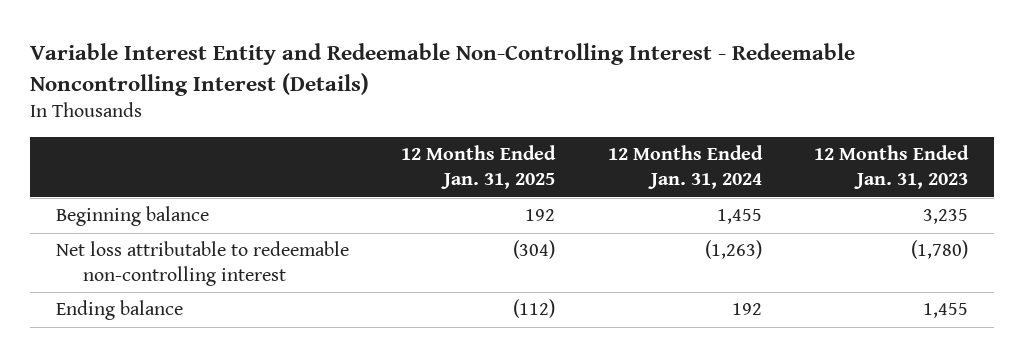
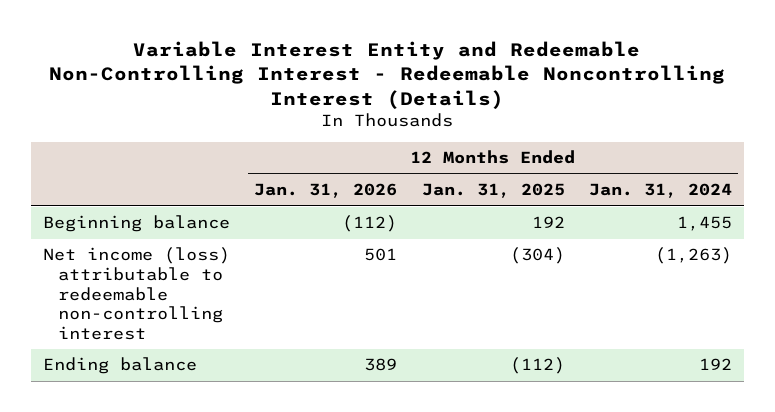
- | 12 Months Ended Jan. 31, 2025 | 12 Months Ended Jan. 31, 2024 | 12 Months Ended Jan. 31, 2023
+ | 12 Months Ended Jan. 31, 2026 | 12 Months Ended Jan. 31, 2025 | 12 Months Ended Jan. 31, 2024
- Net loss attributable to redeemable non-controlling interest | (304) | (1,263) | (1,780)
+ Net income (loss) attributable to redeemable non-controlling interest | 501 | (304) | (1,263)

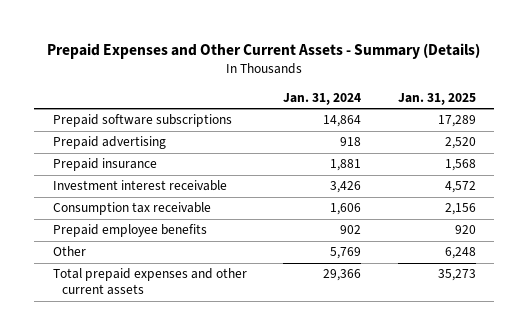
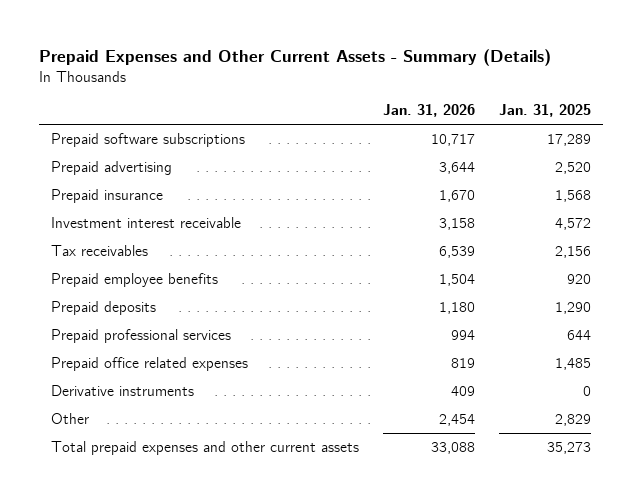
- | Jan. 31, 2024 | Jan. 31, 2025
+ | Jan. 31, 2026 | Jan. 31, 2025
- Consumption tax receivable | 1,606 | 2,156
+ Tax receivables | 6,539 | 2,156
- Other | 5,769 | 6,248
+ Prepaid deposits | 1,180 | 1,290
+ Prepaid professional services | 994 | 644
+ Prepaid office related expenses | 819 | 1,485
+ Derivative instruments | 409 | 0
+ Other | 2,454 | 2,829

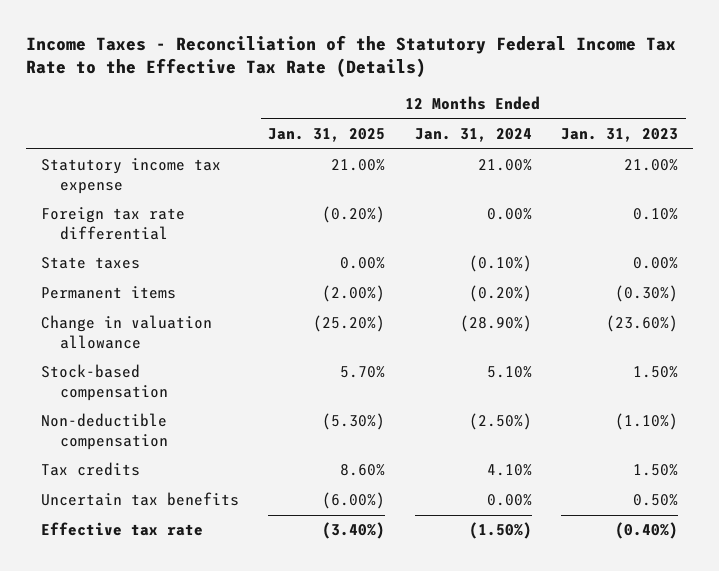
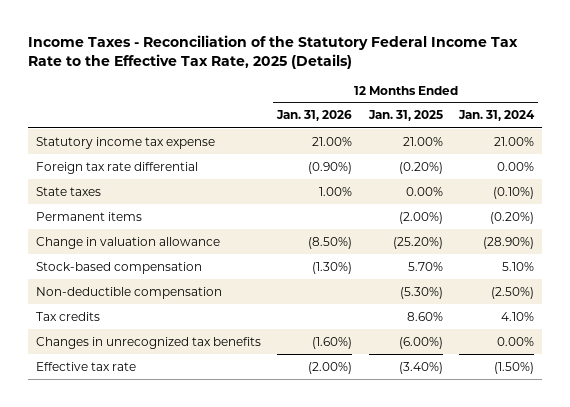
- Income Taxes - Reconciliation of the Statutory Federal Income Tax Rate to the Effective Tax Rate (Details)
+ Income Taxes - Reconciliation of the Statutory Federal Income Tax Rate to the Effective Tax Rate, 2025 (Details)
- | 12 Months Ended Jan. 31, 2025 | 12 Months Ended Jan. 31, 2024 | 12 Months Ended Jan. 31, 2023
+ | 12 Months Ended Jan. 31, 2026 | 12 Months Ended Jan. 31, 2025 | 12 Months Ended Jan. 31, 2024
- Uncertain tax benefits | (6.00%) | 0.00% | 0.50%
+ Changes in unrecognized tax benefits | (1.60%) | (6.00%) | 0.00%

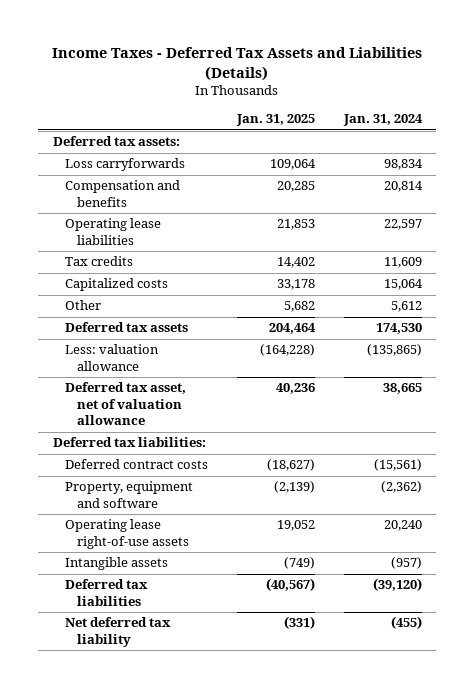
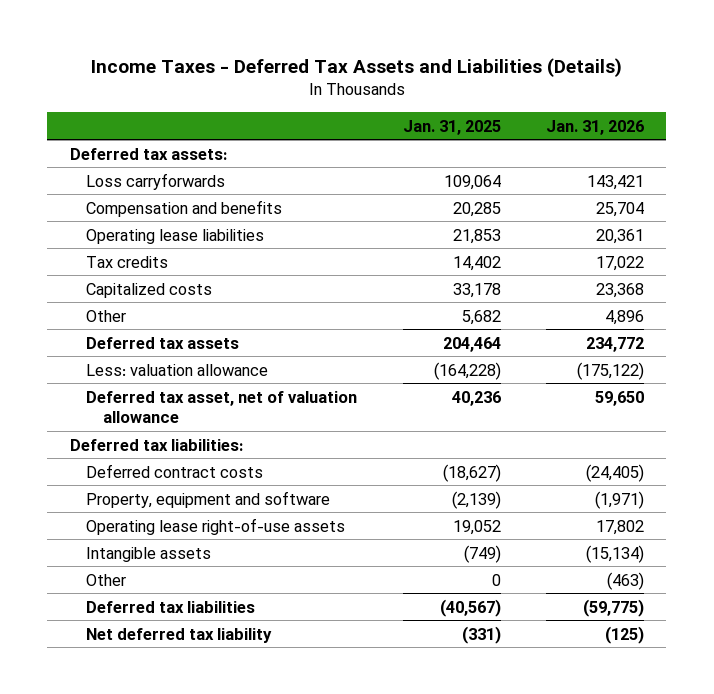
- | Jan. 31, 2025 | Jan. 31, 2024
+ | Jan. 31, 2025 | Jan. 31, 2026
+ Other | 0 | (463)

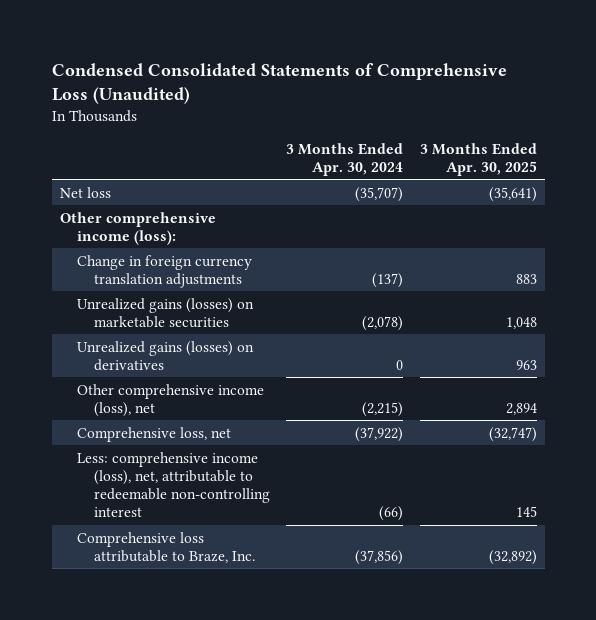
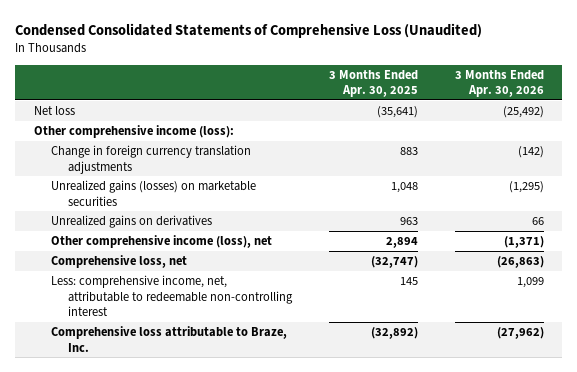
- | 3 Months Ended Apr. 30, 2024 | 3 Months Ended Apr. 30, 2025
+ | 3 Months Ended Apr. 30, 2025 | 3 Months Ended Apr. 30, 2026
- Unrealized gains (losses) on derivatives | 0 | 963
+ Unrealized gains on derivatives | 963 | 66
- Less: comprehensive income (loss), net, attributable to redeemable non-controlling interest | (66) | 145
+ Less: comprehensive income, net, attributable to redeemable non-controlling interest | 145 | 1,099

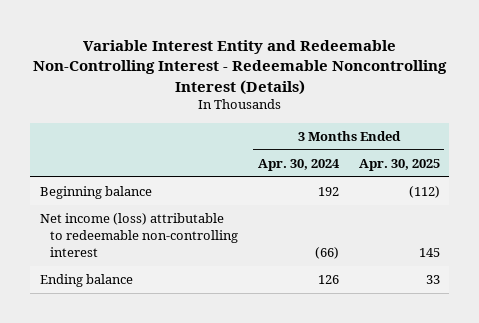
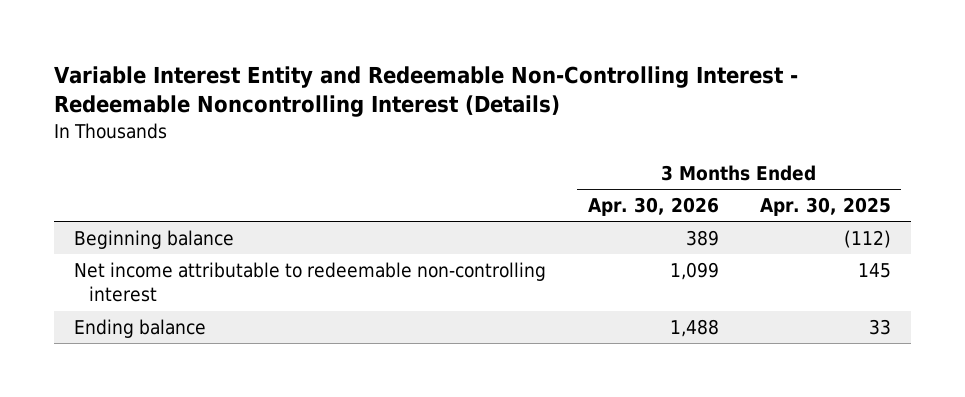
- | 3 Months Ended Apr. 30, 2024 | 3 Months Ended Apr. 30, 2025
+ | 3 Months Ended Apr. 30, 2026 | 3 Months Ended Apr. 30, 2025
- Net income (loss) attributable to redeemable non-controlling interest | (66) | 145
+ Net income attributable to redeemable non-controlling interest | 1,099 | 145

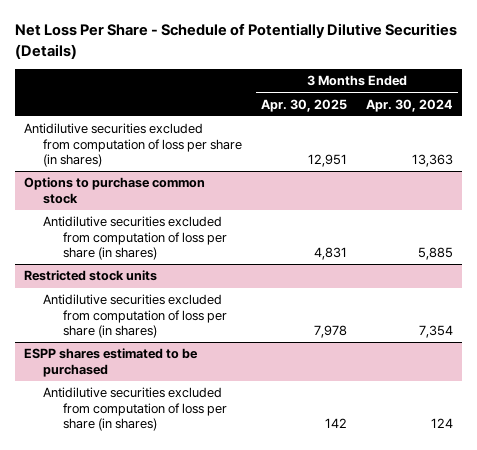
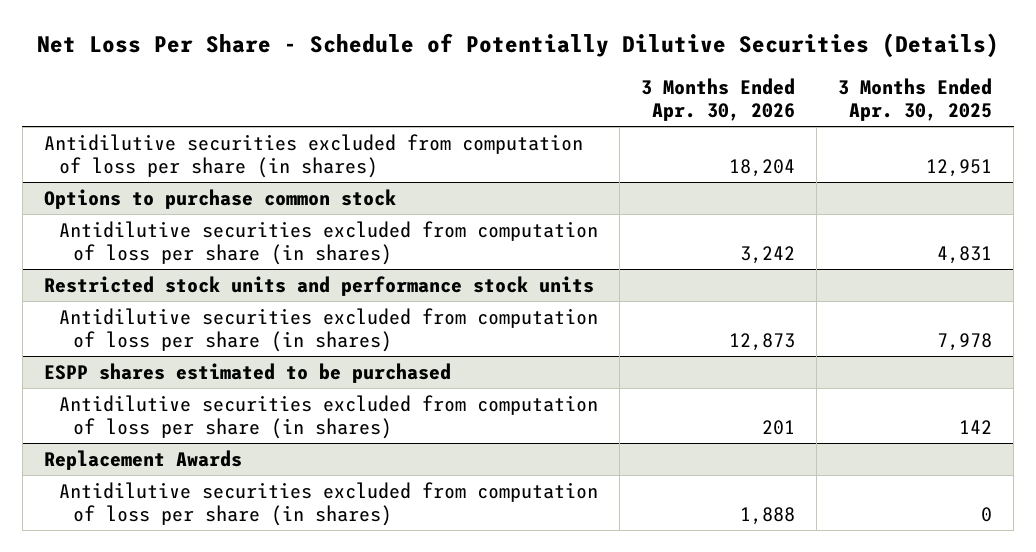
- | 3 Months Ended Apr. 30, 2025 | 3 Months Ended Apr. 30, 2024
+ | 3 Months Ended Apr. 30, 2026 | 3 Months Ended Apr. 30, 2025
- Restricted stock units
+ Restricted stock units and performance stock units
+ Replacement Awards
+ Antidilutive securities excluded from computation of loss per share (in shares) | 1,888 | 0

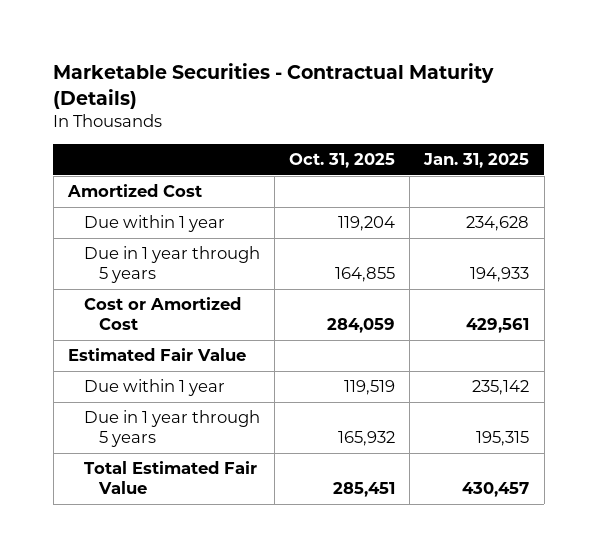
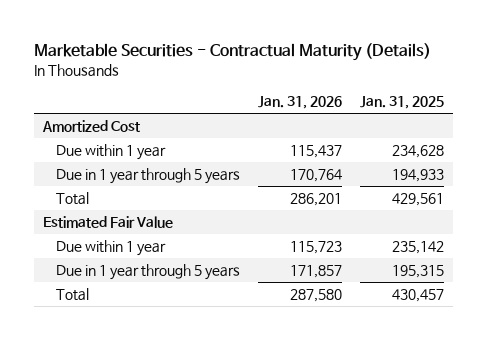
- | Oct. 31, 2025 | Jan. 31, 2025
+ | Jan. 31, 2026 | Jan. 31, 2025
- Cost or Amortized Cost | 284,059 | 429,561
+ Total | 286,201 | 429,561
- Total Estimated Fair Value | 285,451 | 430,457
+ Total | 287,580 | 430,457

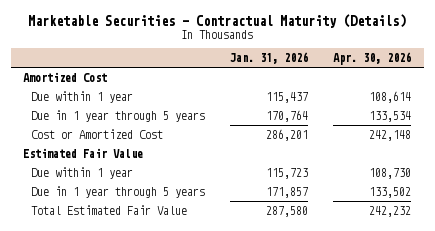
- | Jan. 31, 2026 | Jan. 31, 2025
+ | Jan. 31, 2026 | Apr. 30, 2026
- Total | 286,201 | 429,561
+ Cost or Amortized Cost | 286,201 | 242,148
- Total | 287,580 | 430,457
+ Total Estimated Fair Value | 287,580 | 242,232

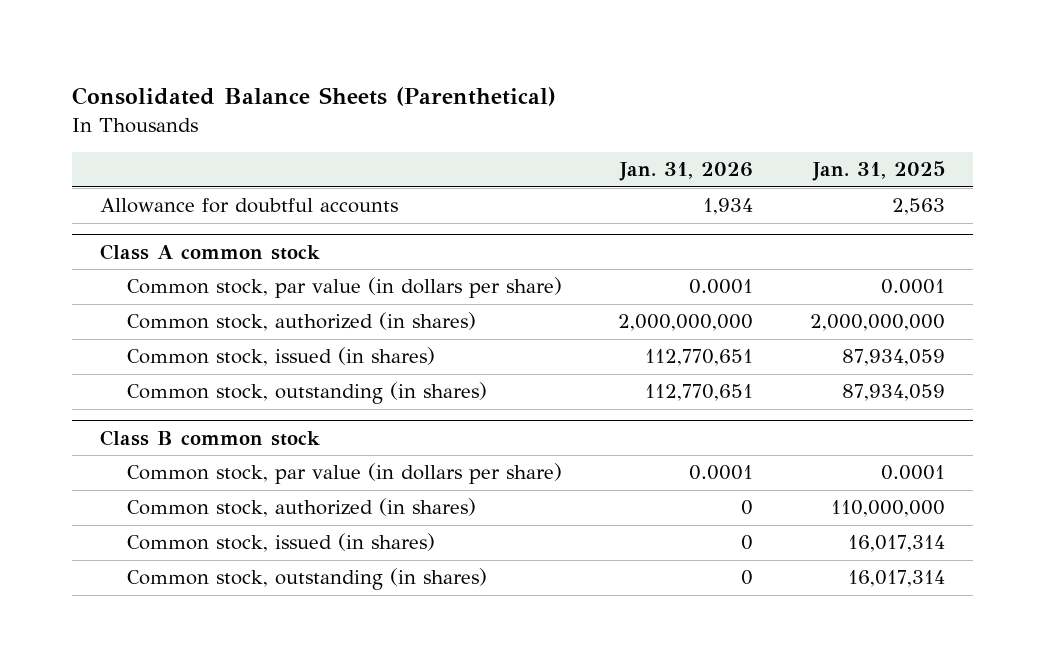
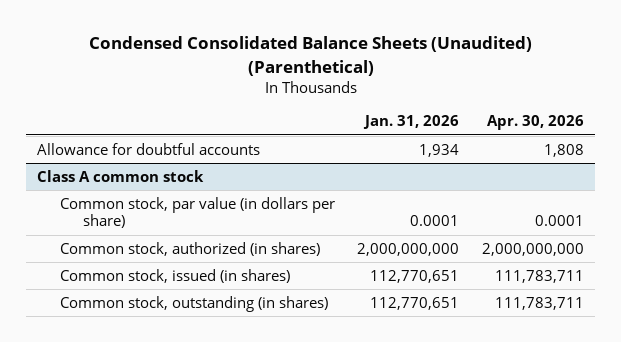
- Consolidated Balance Sheets (Parenthetical)
+ Condensed Consolidated Balance Sheets (Unaudited) (Parenthetical)
- | Jan. 31, 2026 | Jan. 31, 2025
+ | Jan. 31, 2026 | Apr. 30, 2026
- Class B common stock
- Common stock, par value (in dollars per share) | 0.0001 | 0.0001
- Common stock, authorized (in shares) | 0 | 110,000,000
- Common stock, issued (in shares) | 0 | 16,017,314
- Common stock, outstanding (in shares) | 0 | 16,017,314

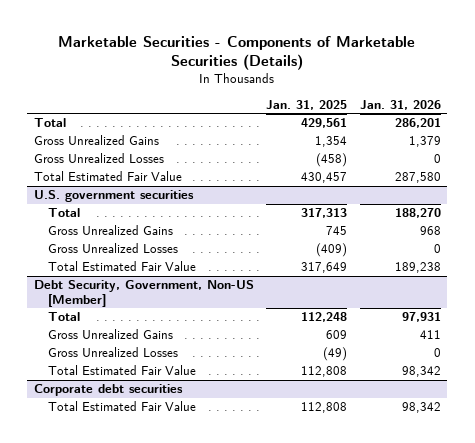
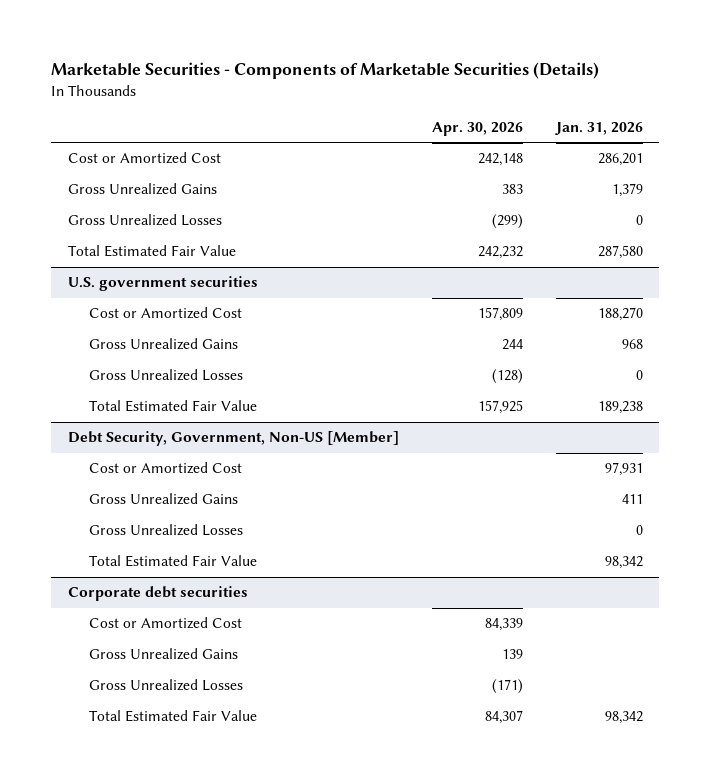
- | Jan. 31, 2025 | Jan. 31, 2026
+ | Apr. 30, 2026 | Jan. 31, 2026
- Total | 429,561 | 286,201
+ Cost or Amortized Cost | 242,148 | 286,201
@ U.S. government securities
- Total | 317,313 | 188,270
+ Cost or Amortized Cost | 157,809 | 188,270
@ Debt Security, Government, Non-US [Member]
- Total | 112,248 | 97,931
+ Cost or Amortized Cost | | 97,931
@ Corporate debt securities
+ Cost or Amortized Cost | 84,339 |
+ Gross Unrealized Gains | 139 |
+ Gross Unrealized Losses | (171) |

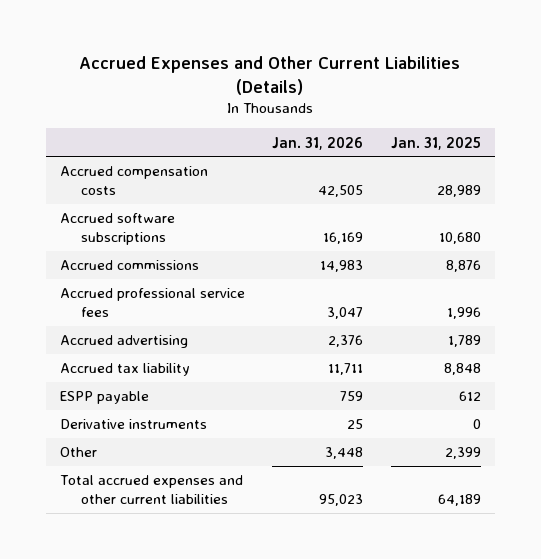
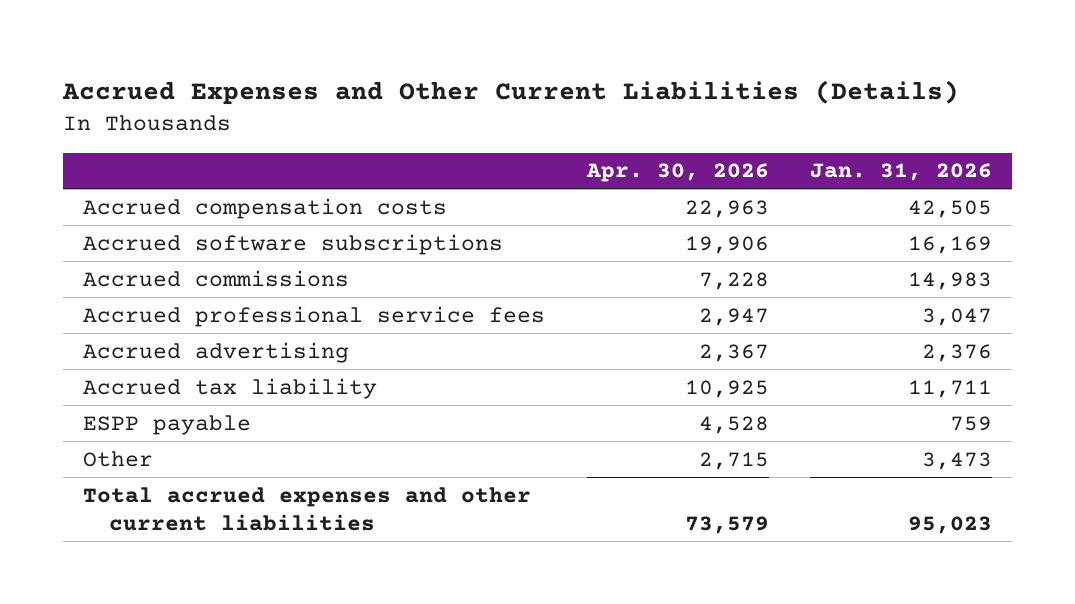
- | Jan. 31, 2026 | Jan. 31, 2025
+ | Apr. 30, 2026 | Jan. 31, 2026
- Derivative instruments | 25 | 0
- Other | 3,448 | 2,399
+ Other | 2,715 | 3,473

